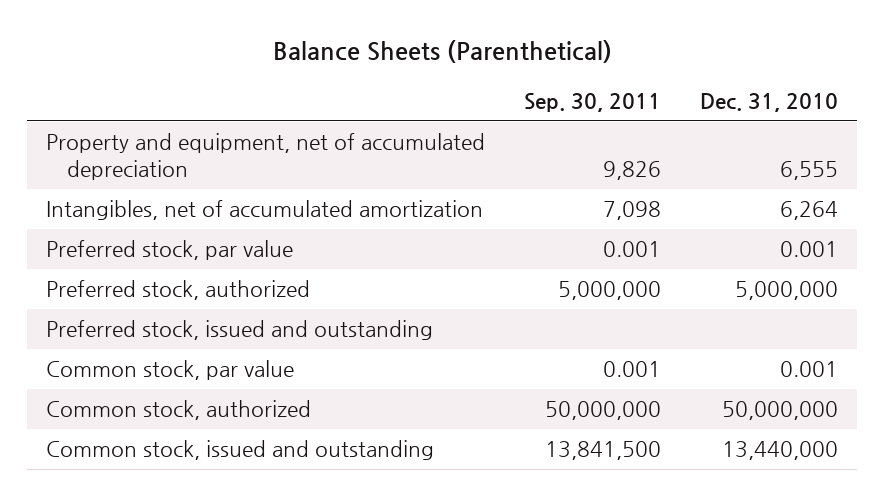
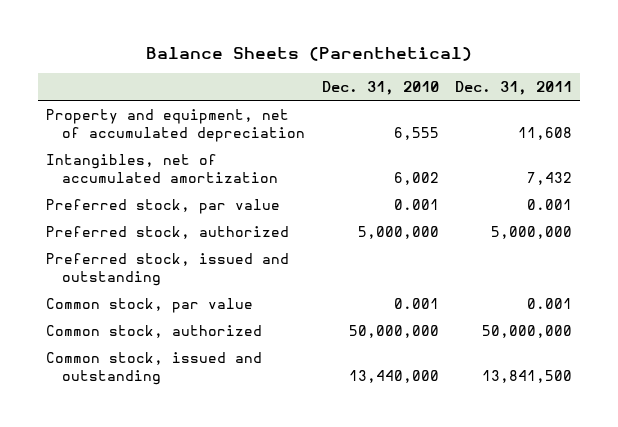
- | Sep. 30, 2011 | Dec. 31, 2010
+ | Dec. 31, 2010 | Dec. 31, 2011
- Intangibles, net of accumulated amortization | 7,098 | 6,264
+ Intangibles, net of accumulated amortization | 6,002 | 7,432

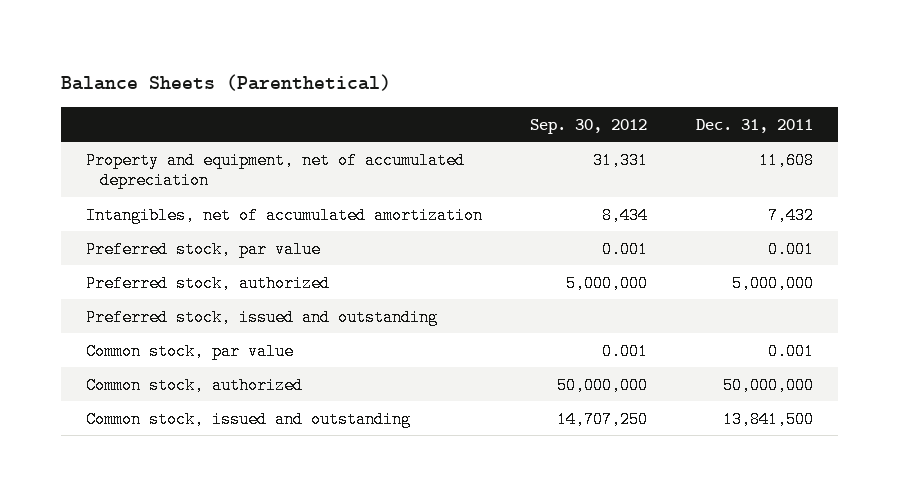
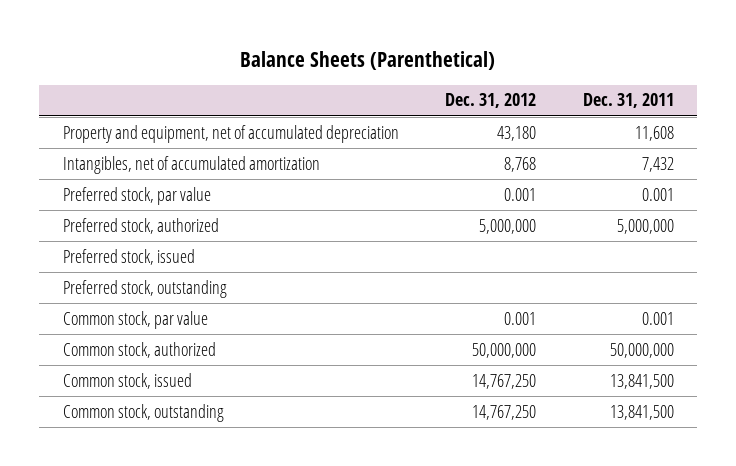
- | Sep. 30, 2012 | Dec. 31, 2011
+ | Dec. 31, 2012 | Dec. 31, 2011
- Preferred stock, issued and outstanding
+ Preferred stock, issued
+ Preferred stock, outstanding
- Common stock, issued and outstanding | 14,707,250 | 13,841,500
+ Common stock, issued | 14,767,250 | 13,841,500
+ Common stock, outstanding | 14,767,250 | 13,841,500

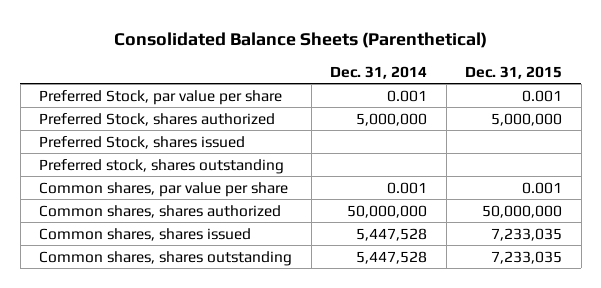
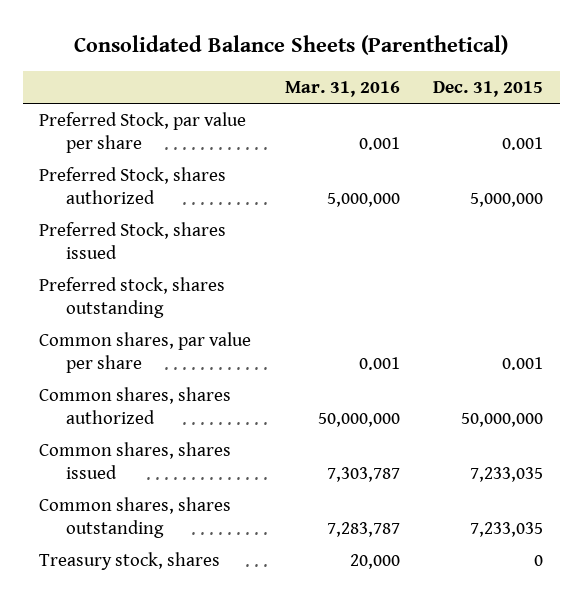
- | Dec. 31, 2014 | Dec. 31, 2015
+ | Mar. 31, 2016 | Dec. 31, 2015
+ Treasury stock, shares | 20,000 | 0

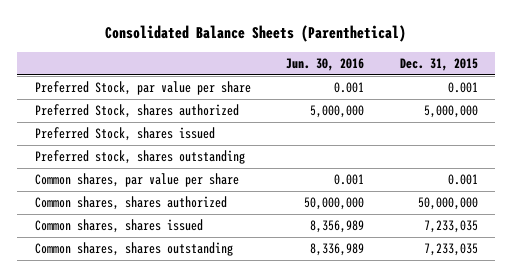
- | Mar. 31, 2016 | Dec. 31, 2015
+ | Jun. 30, 2016 | Dec. 31, 2015
- Treasury stock, shares | 20,000 | 0

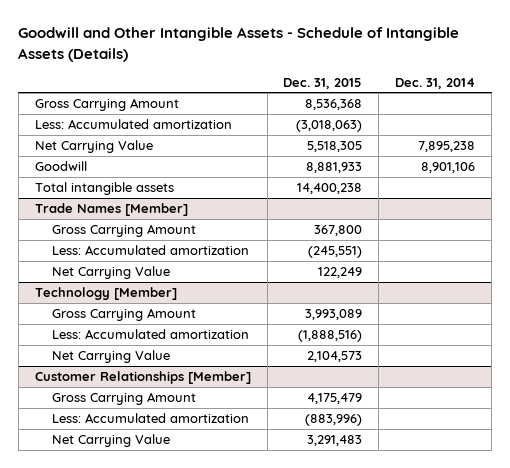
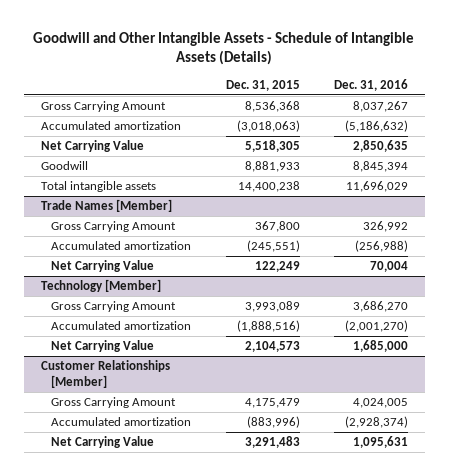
- | Dec. 31, 2015 | Dec. 31, 2014
+ | Dec. 31, 2015 | Dec. 31, 2016
- Less: Accumulated amortization | (3,018,063) |
+ Accumulated amortization | (3,018,063) | (5,186,632)
@ Trade Names [Member]
- Less: Accumulated amortization | (245,551) |
+ Accumulated amortization | (245,551) | (256,988)
@ Technology [Member]
- Less: Accumulated amortization | (1,888,516) |
+ Accumulated amortization | (1,888,516) | (2,001,270)
@ Customer Relationships [Member]
- Less: Accumulated amortization | (883,996) |
+ Accumulated amortization | (883,996) | (2,928,374)

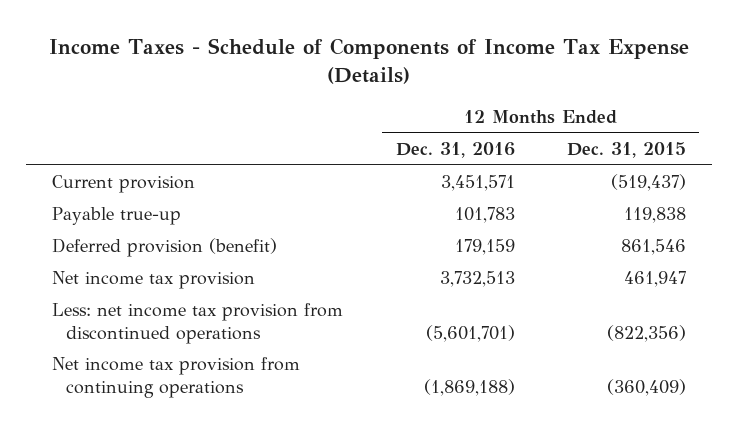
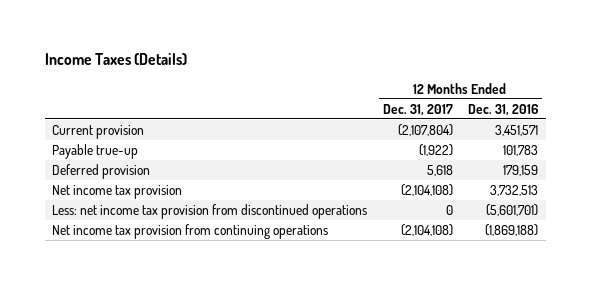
- Income Taxes - Schedule of Components of Income Tax Expense (Details)
+ Income Taxes (Details)
- | 12 Months Ended Dec. 31, 2016 | 12 Months Ended Dec. 31, 2015
+ | 12 Months Ended Dec. 31, 2017 | 12 Months Ended Dec. 31, 2016
- Deferred provision (benefit) | 179,159 | 861,546
+ Deferred provision | 5,618 | 179,159

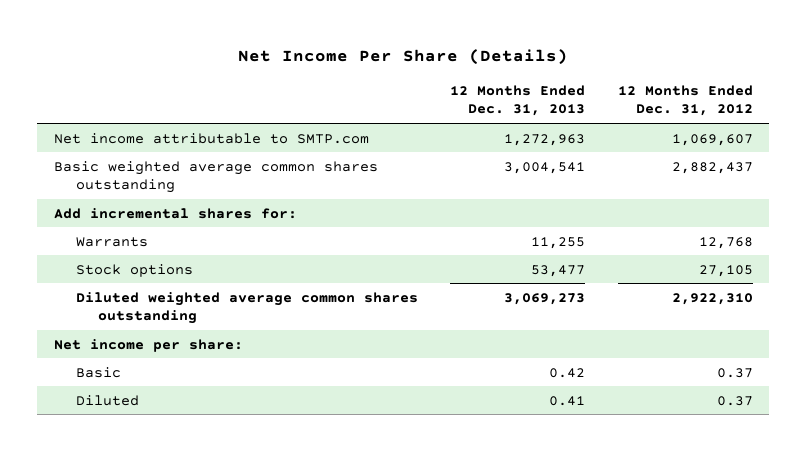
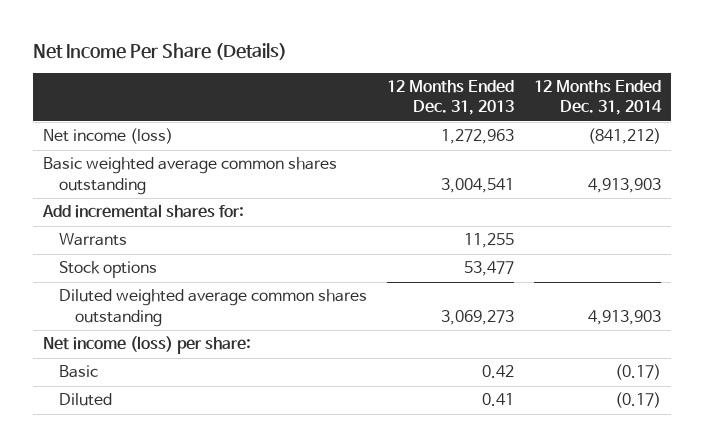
- | 12 Months Ended Dec. 31, 2013 | 12 Months Ended Dec. 31, 2012
+ | 12 Months Ended Dec. 31, 2013 | 12 Months Ended Dec. 31, 2014
- Net income attributable to SMTP.com | 1,272,963 | 1,069,607
+ Net income (loss) | 1,272,963 | (841,212)
- Net income per share:
+ Net income (loss) per share:

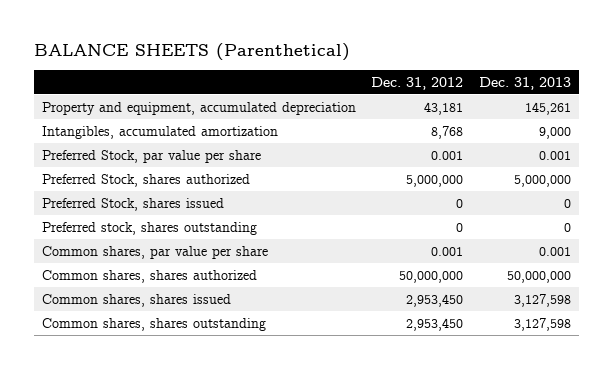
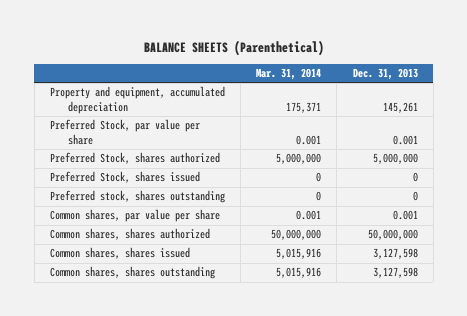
- | Dec. 31, 2012 | Dec. 31, 2013
+ | Mar. 31, 2014 | Dec. 31, 2013
- Intangibles, accumulated amortization | 8,768 | 9,000

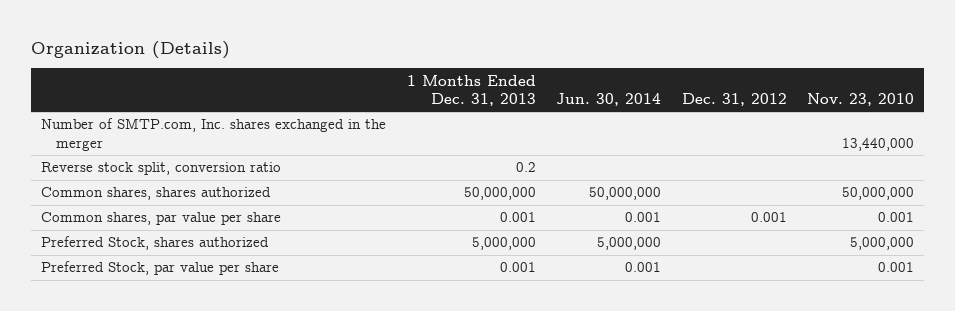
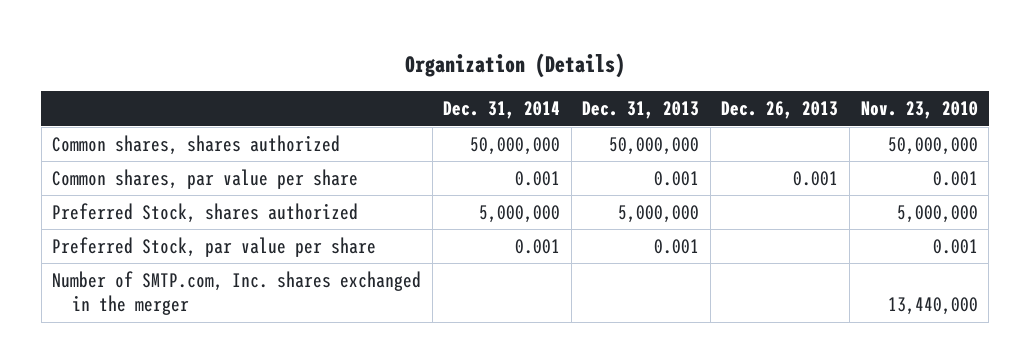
- | 1 Months Ended Dec. 31, 2013 | Jun. 30, 2014 | Dec. 31, 2012 | Nov. 23, 2010
+ | Dec. 31, 2014 | Dec. 31, 2013 | Dec. 26, 2013 | Nov. 23, 2010
- Reverse stock split, conversion ratio | 0.2 | | |
moved down: Number of SMTP.com, Inc. shares exchanged in the merger | | | | 13,440,000

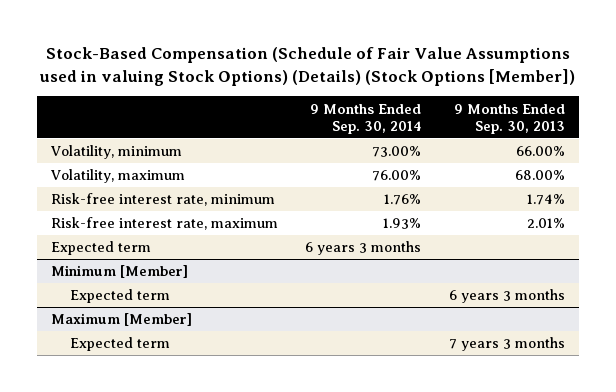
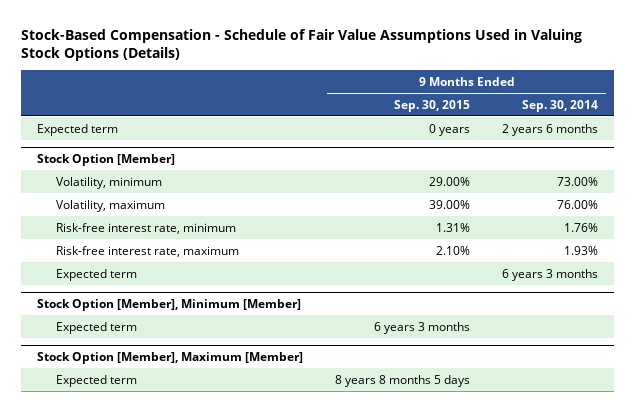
- Stock-Based Compensation (Schedule of Fair Value Assumptions used in valuing Stock Options) (Details) (Stock Options [Member])
+ Stock-Based Compensation - Schedule of Fair Value Assumptions Used in Valuing Stock Options (Details)
- | 9 Months Ended Sep. 30, 2014 | 9 Months Ended Sep. 30, 2013
+ | 9 Months Ended Sep. 30, 2015 | 9 Months Ended Sep. 30, 2014
+ Expected term | 0 years | 2 years 6 months
+ Stock Option [Member]
- Minimum [Member]
+ Stock Option [Member], Minimum [Member]
- Maximum [Member]
+ Stock Option [Member], Maximum [Member]

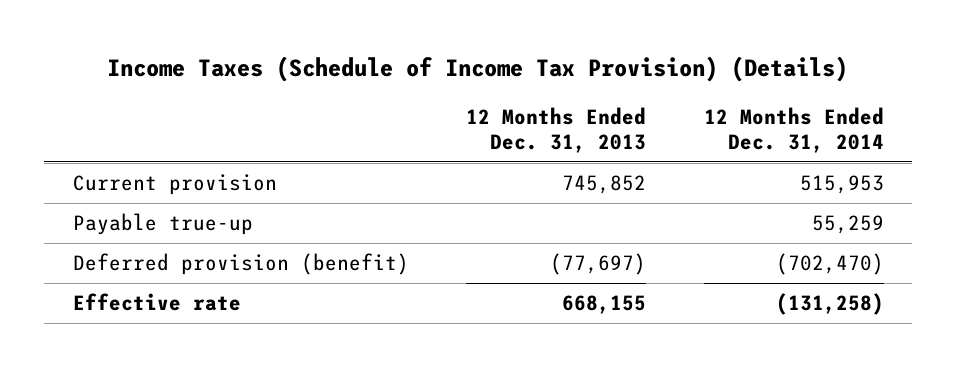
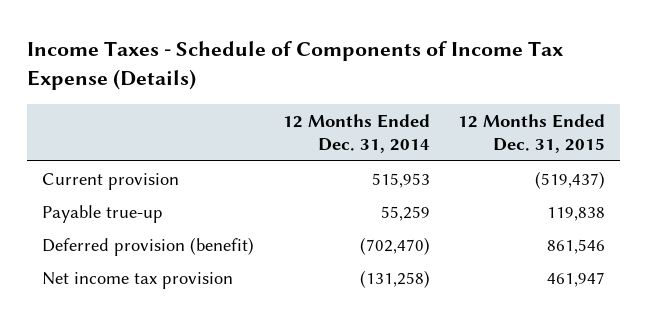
- Income Taxes (Schedule of Income Tax Provision) (Details)
+ Income Taxes - Schedule of Components of Income Tax Expense (Details)
- | 12 Months Ended Dec. 31, 2013 | 12 Months Ended Dec. 31, 2014
+ | 12 Months Ended Dec. 31, 2014 | 12 Months Ended Dec. 31, 2015
- Effective rate | 668,155 | (131,258)
+ Net income tax provision | (131,258) | 461,947

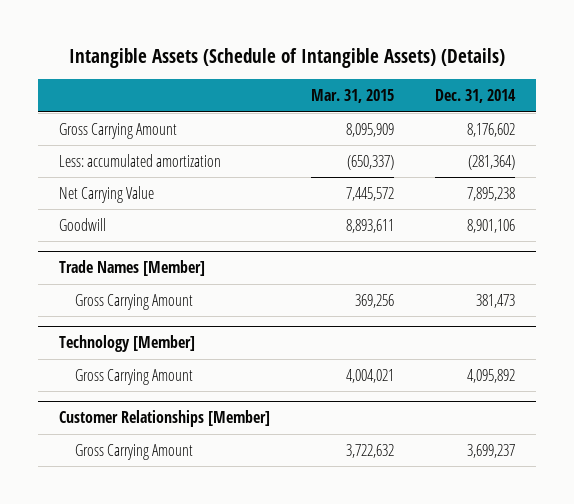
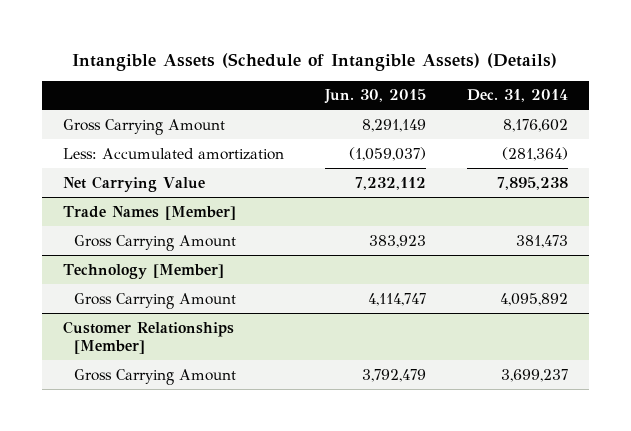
- | Mar. 31, 2015 | Dec. 31, 2014
+ | Jun. 30, 2015 | Dec. 31, 2014
- Less: accumulated amortization | (650,337) | (281,364)
+ Less: Accumulated amortization | (1,059,037) | (281,364)
- Goodwill | 8,893,611 | 8,901,106

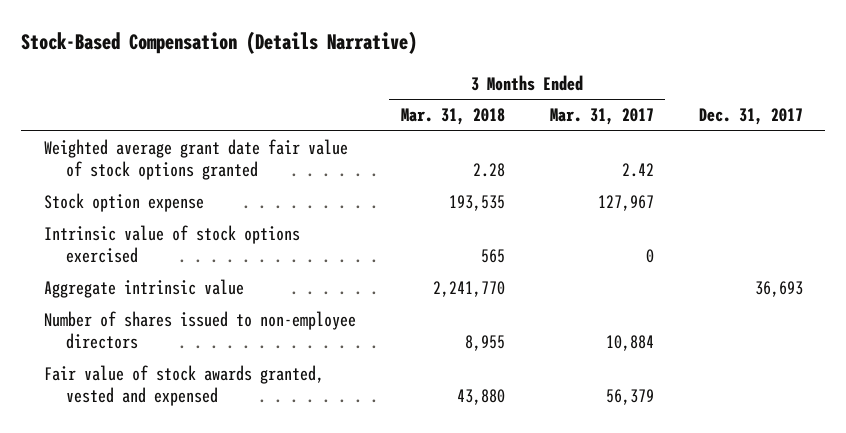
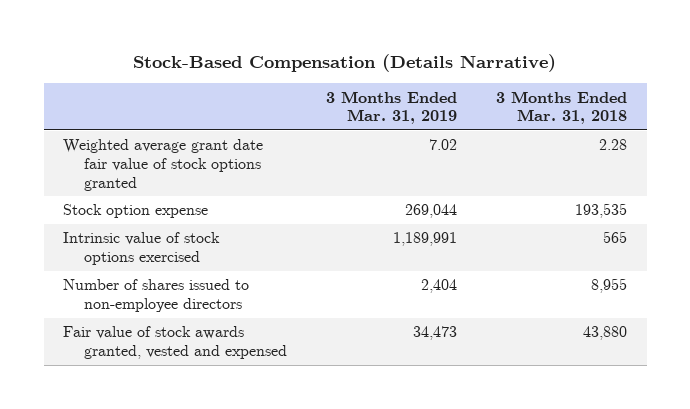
- | 3 Months Ended Mar. 31, 2018 | 3 Months Ended Mar. 31, 2017 | Dec. 31, 2017
+ | 3 Months Ended Mar. 31, 2019 | 3 Months Ended Mar. 31, 2018
- Aggregate intrinsic value | 2,241,770 | | 36,693

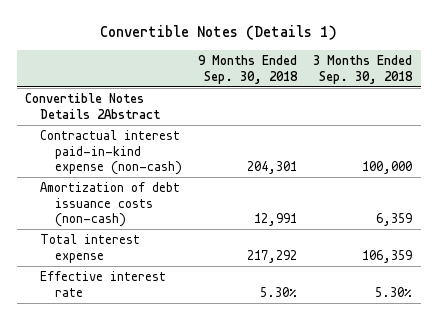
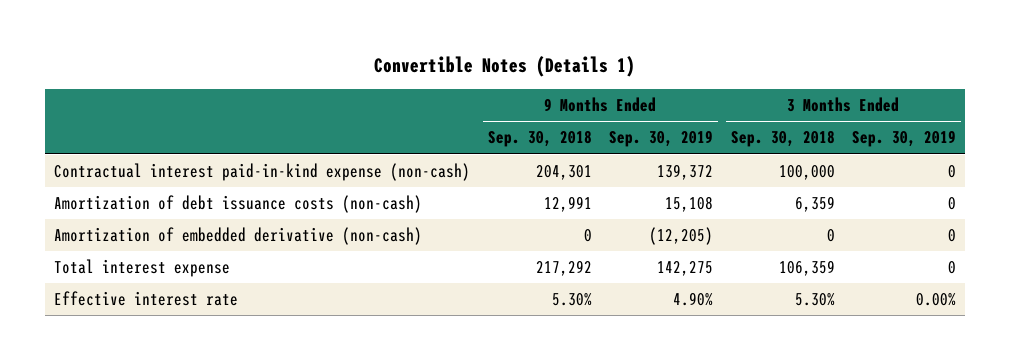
- | 9 Months Ended Sep. 30, 2018 | 3 Months Ended Sep. 30, 2018
+ | 9 Months Ended Sep. 30, 2018 | 9 Months Ended Sep. 30, 2019 | 3 Months Ended Sep. 30, 2018 | 3 Months Ended Sep. 30, 2019
- Convertible Notes Details 2Abstract
+ Amortization of embedded derivative (non-cash) | 0 | (12,205) | 0 | 0

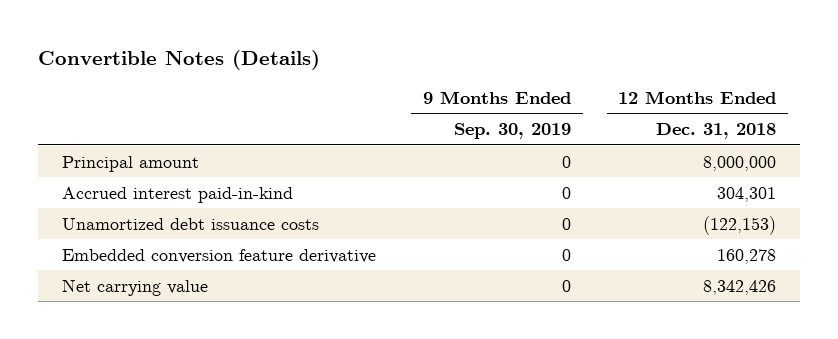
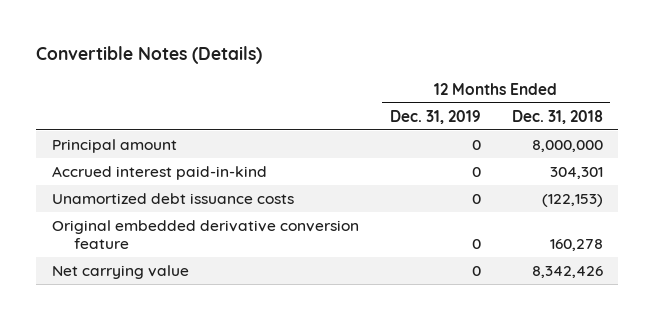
- | 9 Months Ended Sep. 30, 2019 | 12 Months Ended Dec. 31, 2018
+ | 12 Months Ended Dec. 31, 2019 | 12 Months Ended Dec. 31, 2018
- Embedded conversion feature derivative | 0 | 160,278
+ Original embedded derivative conversion feature | 0 | 160,278

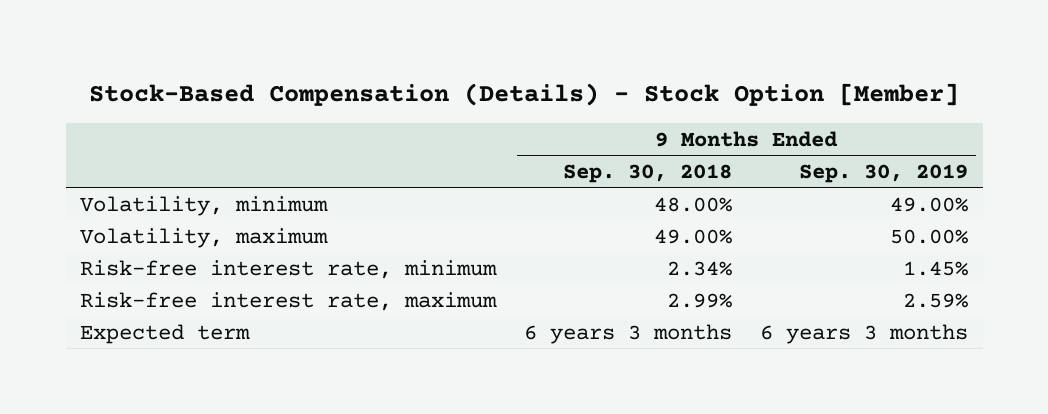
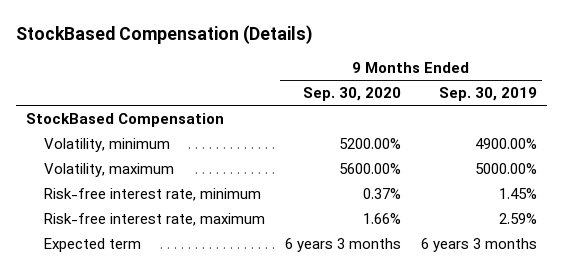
- Stock-Based Compensation (Details) - Stock Option [Member]
+ StockBased Compensation (Details)
- | 9 Months Ended Sep. 30, 2018 | 9 Months Ended Sep. 30, 2019
+ | 9 Months Ended Sep. 30, 2020 | 9 Months Ended Sep. 30, 2019
- Volatility, minimum | 48.00% | 49.00%
- Volatility, maximum | 49.00% | 50.00%
+ StockBased Compensation
+ Volatility, minimum | 5200.00% | 4900.00%
+ Volatility, maximum | 5600.00% | 5000.00%

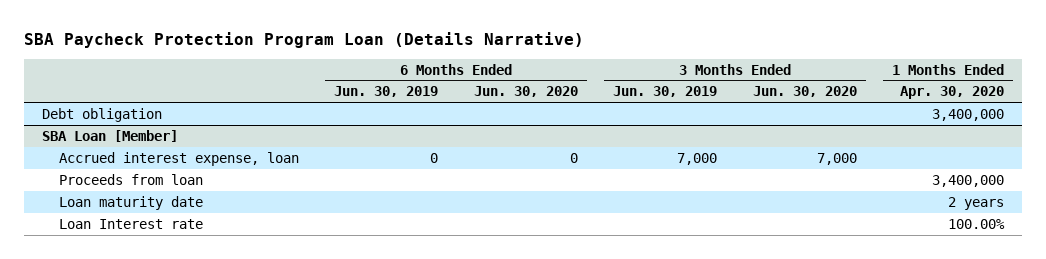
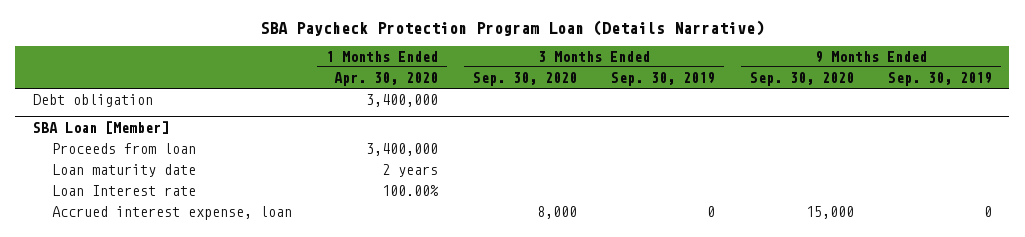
- | 6 Months Ended Jun. 30, 2019 | 6 Months Ended Jun. 30, 2020 | 3 Months Ended Jun. 30, 2019 | 3 Months Ended Jun. 30, 2020 | 1 Months Ended Apr. 30, 2020
+ | 1 Months Ended Apr. 30, 2020 | 3 Months Ended Sep. 30, 2020 | 3 Months Ended Sep. 30, 2019 | 9 Months Ended Sep. 30, 2020 | 9 Months Ended Sep. 30, 2019
@ SBA Loan [Member]
moved down: Accrued interest expense, loan | | 8,000 | 0 | 15,000 | 0

